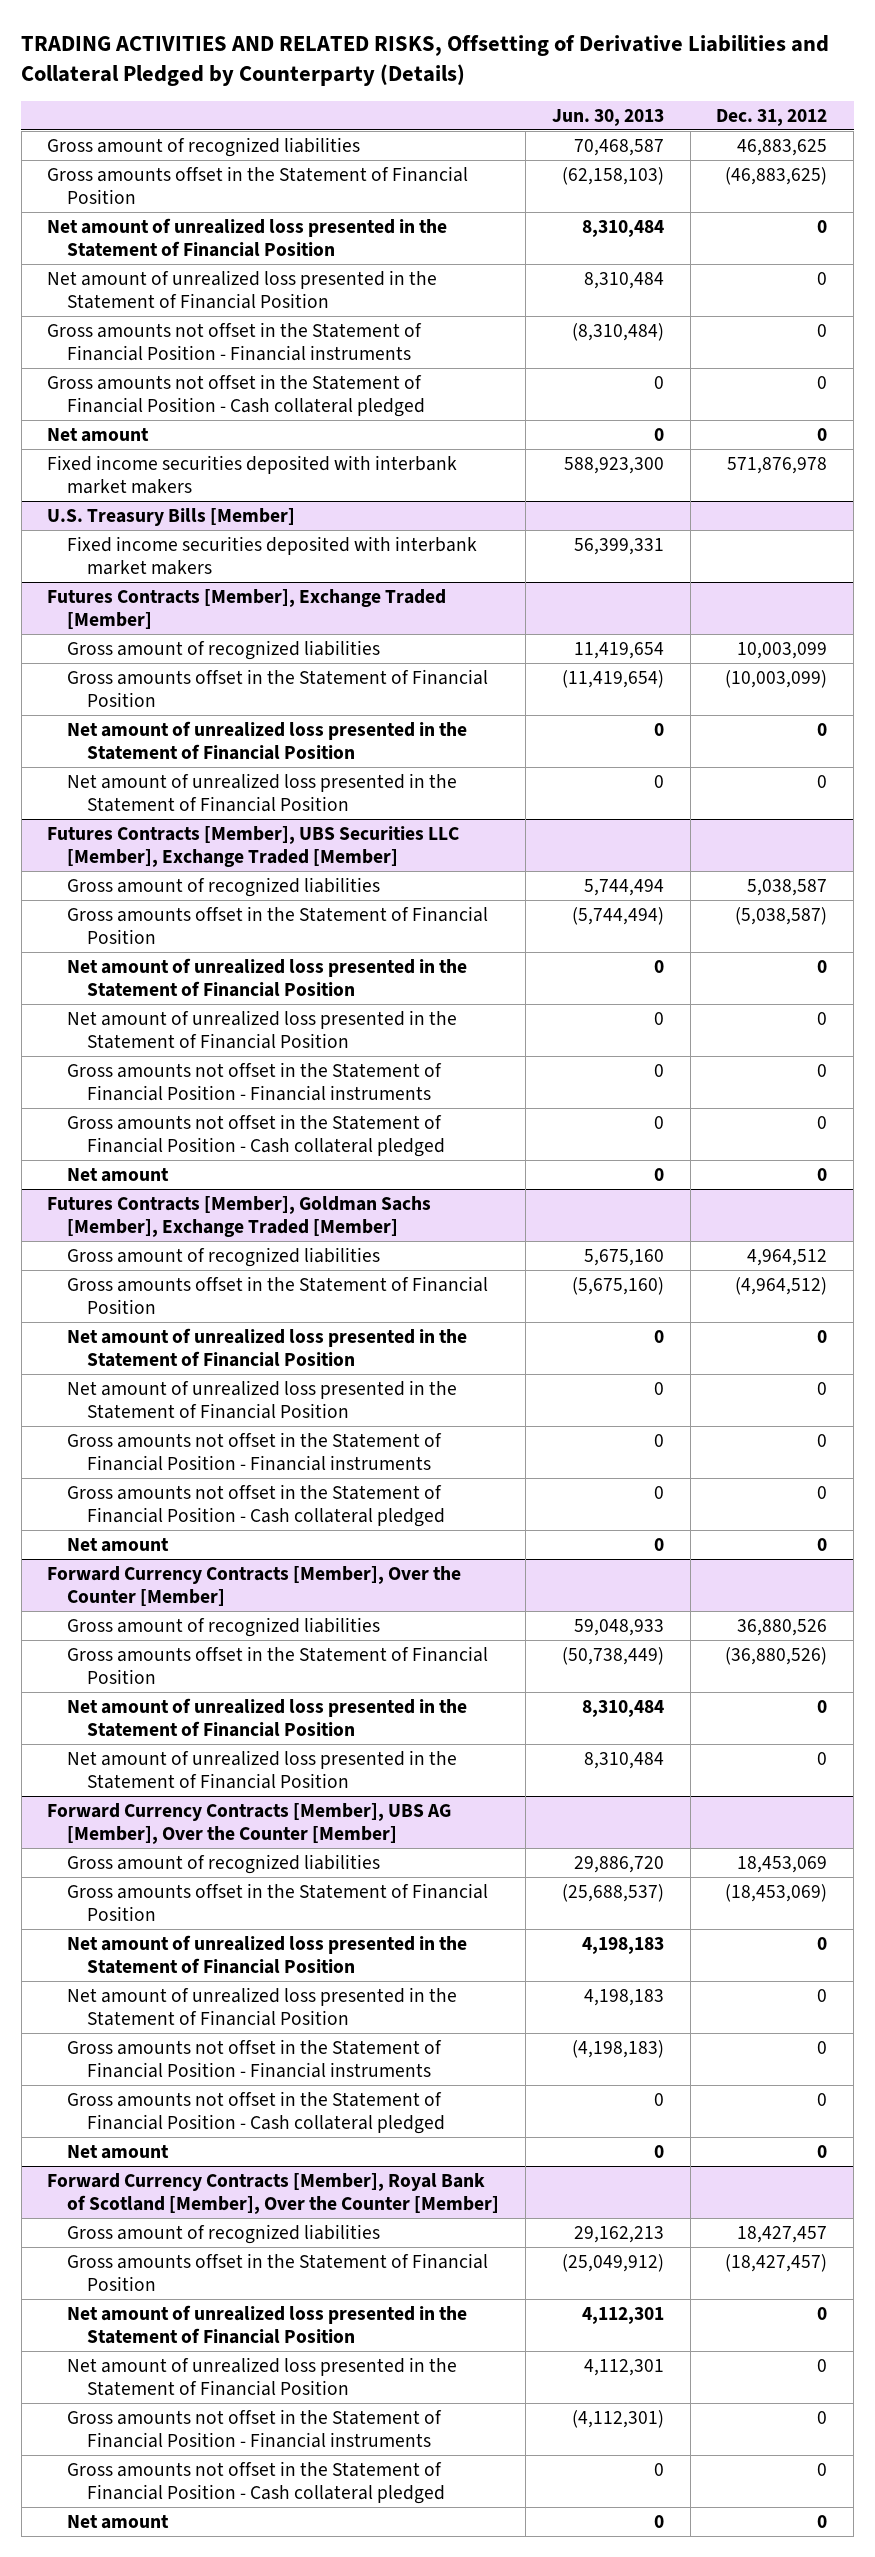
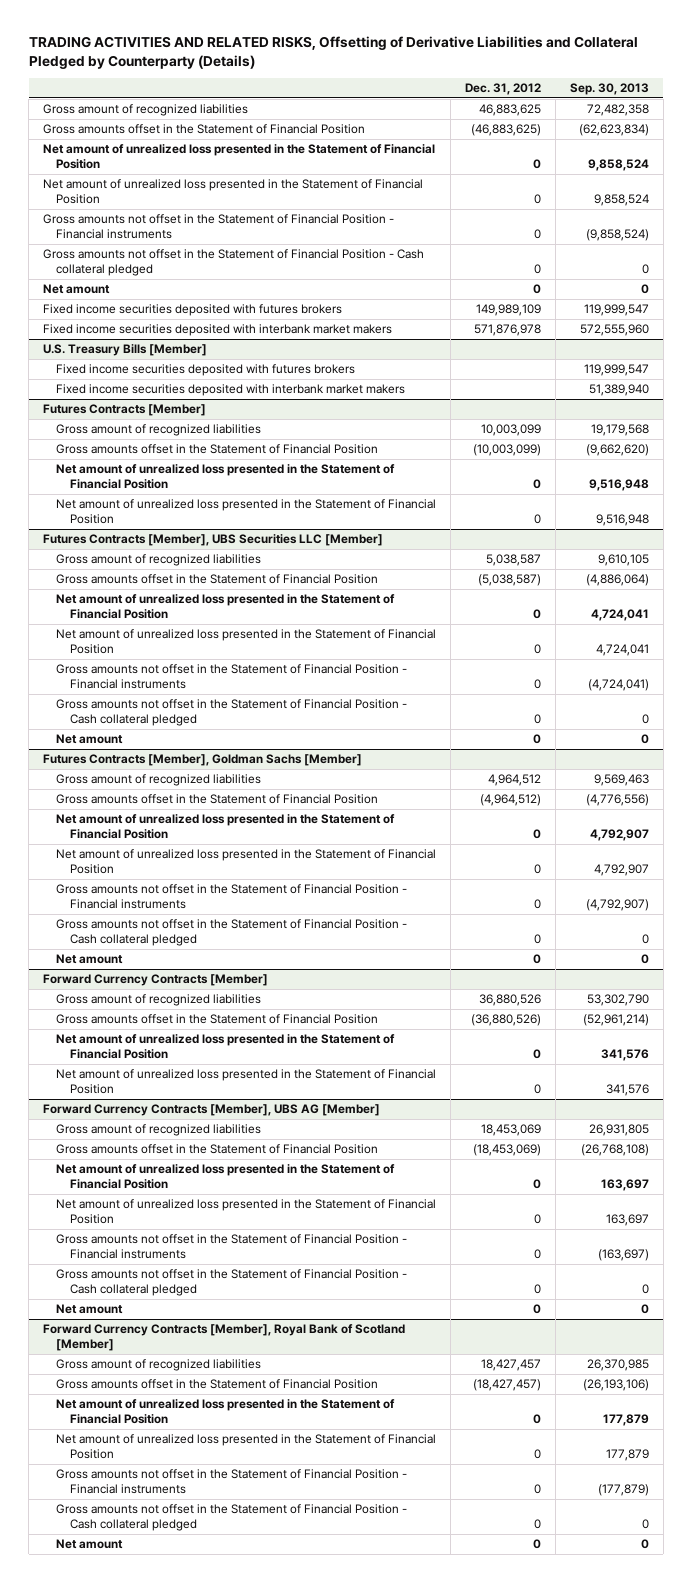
- | Jun. 30, 2013 | Dec. 31, 2012
+ | Dec. 31, 2012 | Sep. 30, 2013
+ Fixed income securities deposited with futures brokers | 149,989,109 | 119,999,547
@ U.S. Treasury Bills [Member]
+ Fixed income securities deposited with futures brokers | | 119,999,547
- Futures Contracts [Member], Exchange Traded [Member]
+ Futures Contracts [Member]
- Futures Contracts [Member], UBS Securities LLC [Member], Exchange Traded [Member]
+ Futures Contracts [Member], UBS Securities LLC [Member]
- Futures Contracts [Member], Goldman Sachs [Member], Exchange Traded [Member]
+ Futures Contracts [Member], Goldman Sachs [Member]
- Forward Currency Contracts [Member], Over the Counter [Member]
+ Forward Currency Contracts [Member]
- Forward Currency Contracts [Member], UBS AG [Member], Over the Counter [Member]
+ Forward Currency Contracts [Member], UBS AG [Member]
- Forward Currency Contracts [Member], Royal Bank of Scotland [Member], Over the Counter [Member]
+ Forward Currency Contracts [Member], Royal Bank of Scotland [Member]

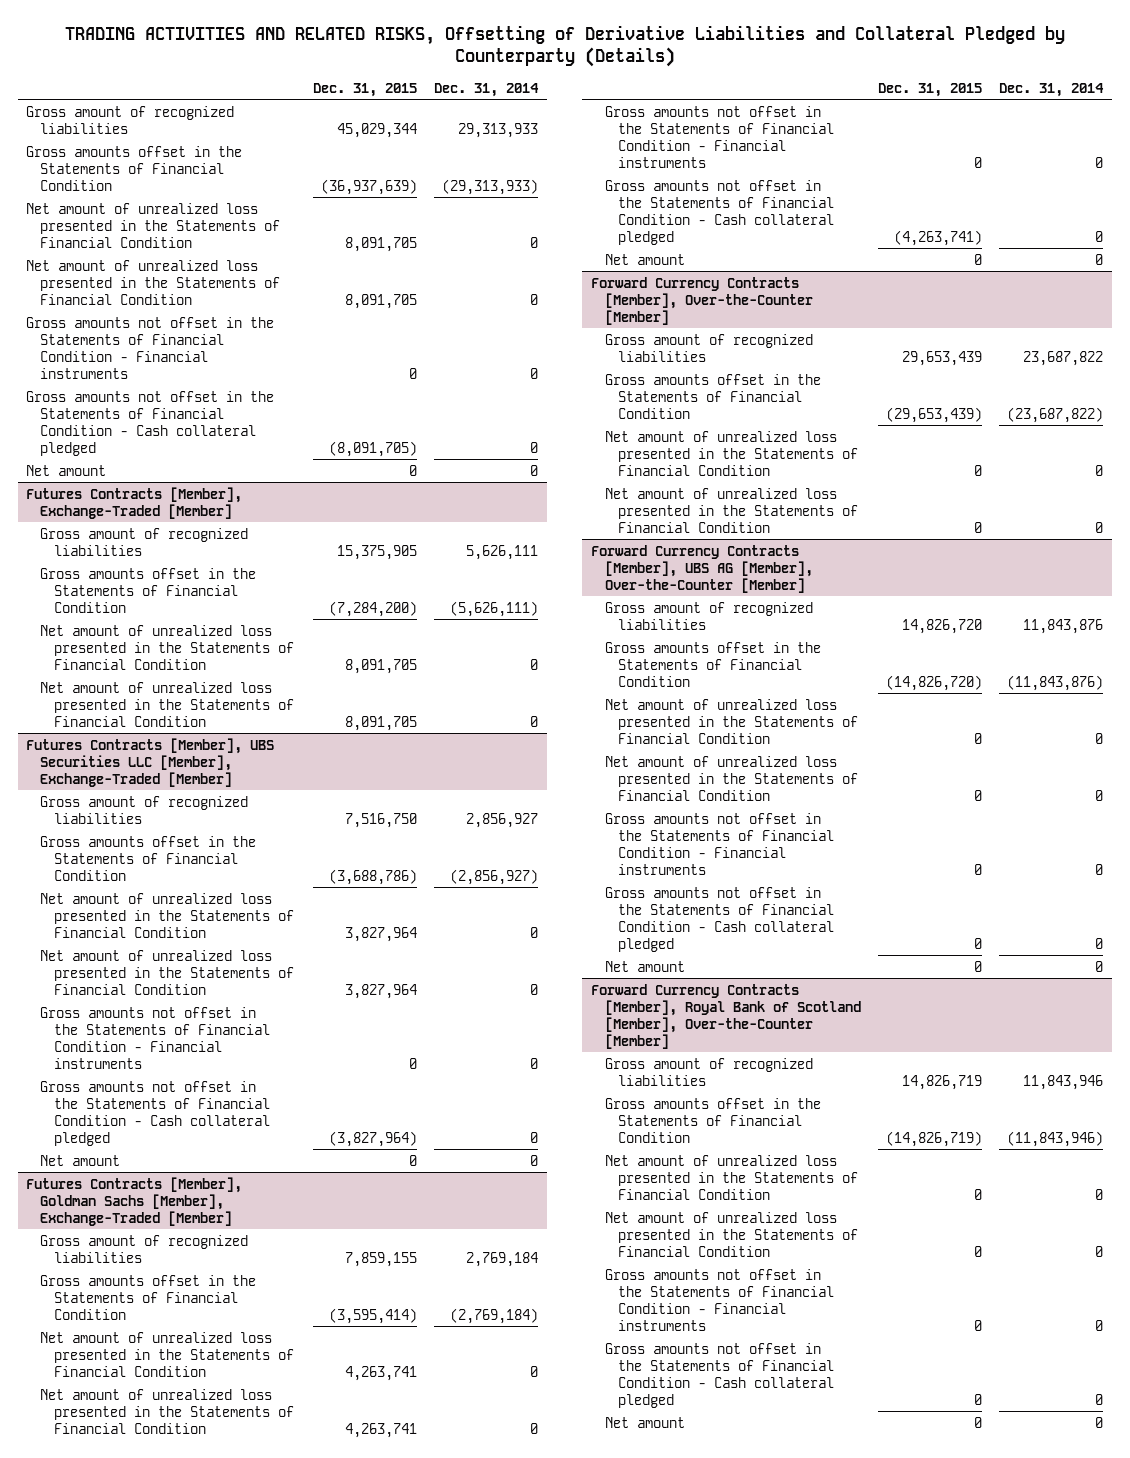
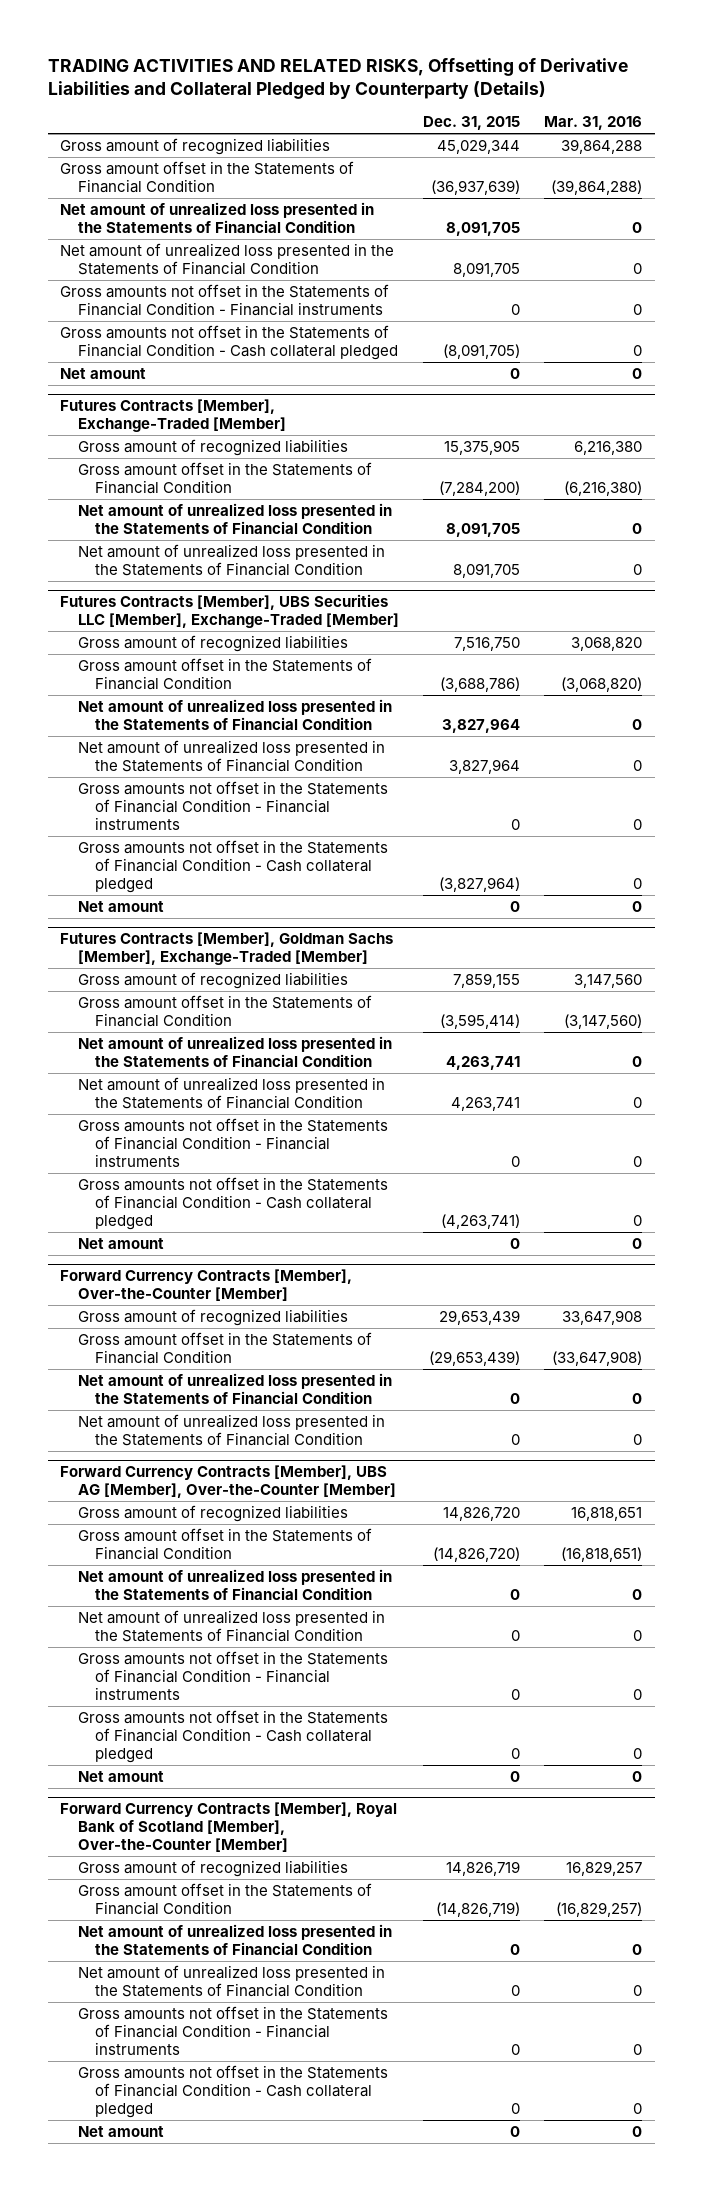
- | Dec. 31, 2015 | Dec. 31, 2014
+ | Dec. 31, 2015 | Mar. 31, 2016
- Gross amounts offset in the Statements of Financial Condition | (36,937,639) | (29,313,933)
+ Gross amount offset in the Statements of Financial Condition | (36,937,639) | (39,864,288)
@ Futures Contracts [Member], Exchange-Traded [Member]
- Gross amounts offset in the Statements of Financial Condition | (7,284,200) | (5,626,111)
+ Gross amount offset in the Statements of Financial Condition | (7,284,200) | (6,216,380)
@ Futures Contracts [Member], UBS Securities LLC [Member], Exchange-Traded [Member]
- Gross amounts offset in the Statements of Financial Condition | (3,688,786) | (2,856,927)
+ Gross amount offset in the Statements of Financial Condition | (3,688,786) | (3,068,820)
@ Futures Contracts [Member], Goldman Sachs [Member], Exchange-Traded [Member]
- Gross amounts offset in the Statements of Financial Condition | (3,595,414) | (2,769,184)
+ Gross amount offset in the Statements of Financial Condition | (3,595,414) | (3,147,560)
@ Forward Currency Contracts [Member], Over-the-Counter [Member]
- Gross amounts offset in the Statements of Financial Condition | (29,653,439) | (23,687,822)
+ Gross amount offset in the Statements of Financial Condition | (29,653,439) | (33,647,908)
@ Forward Currency Contracts [Member], UBS AG [Member], Over-the-Counter [Member]
- Gross amounts offset in the Statements of Financial Condition | (14,826,720) | (11,843,876)
+ Gross amount offset in the Statements of Financial Condition | (14,826,720) | (16,818,651)
@ Forward Currency Contracts [Member], Royal Bank of Scotland [Member], Over-the-Counter [Member]
- Gross amounts offset in the Statements of Financial Condition | (14,826,719) | (11,843,946)
+ Gross amount offset in the Statements of Financial Condition | (14,826,719) | (16,829,257)

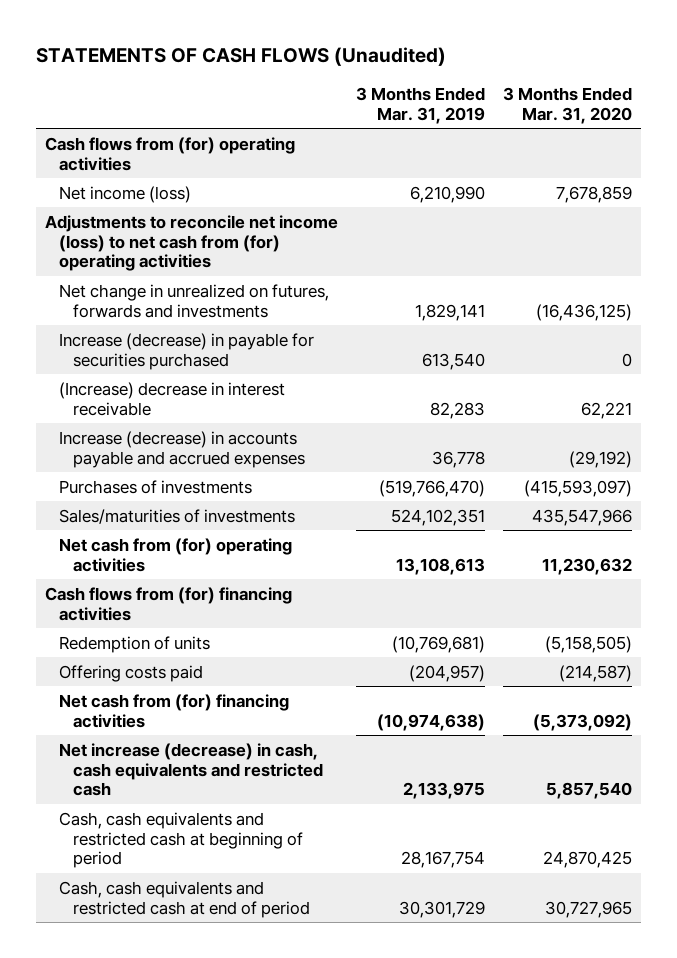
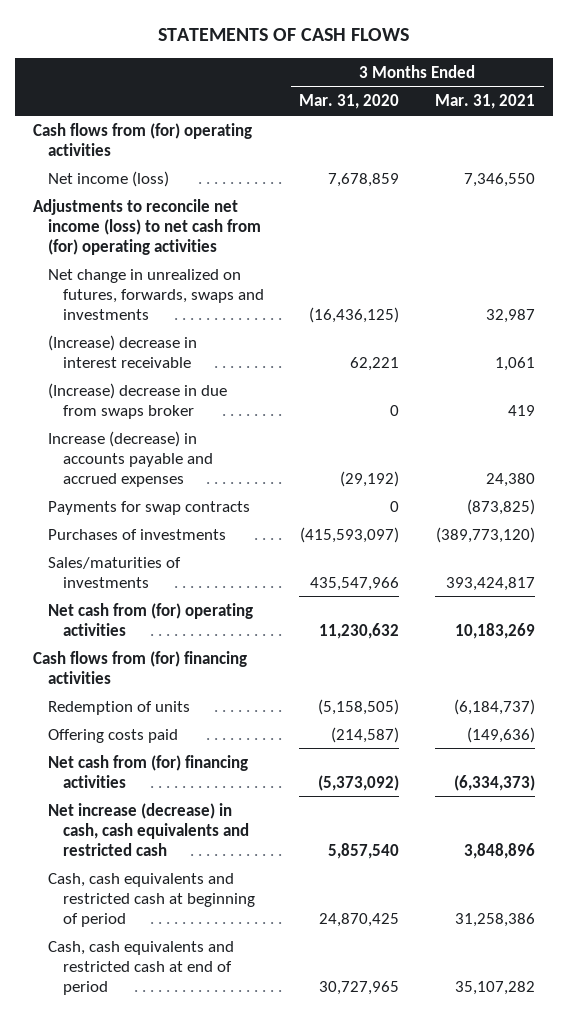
- STATEMENTS OF CASH FLOWS (Unaudited)
+ STATEMENTS OF CASH FLOWS
- | 3 Months Ended Mar. 31, 2019 | 3 Months Ended Mar. 31, 2020
+ | 3 Months Ended Mar. 31, 2020 | 3 Months Ended Mar. 31, 2021
- Net change in unrealized on futures, forwards and investments | 1,829,141 | (16,436,125)
- Increase (decrease) in payable for securities purchased | 613,540 | 0
+ Net change in unrealized on futures, forwards, swaps and investments | (16,436,125) | 32,987
+ (Increase) decrease in due from swaps broker | 0 | 419
+ Payments for swap contracts | 0 | (873,825)

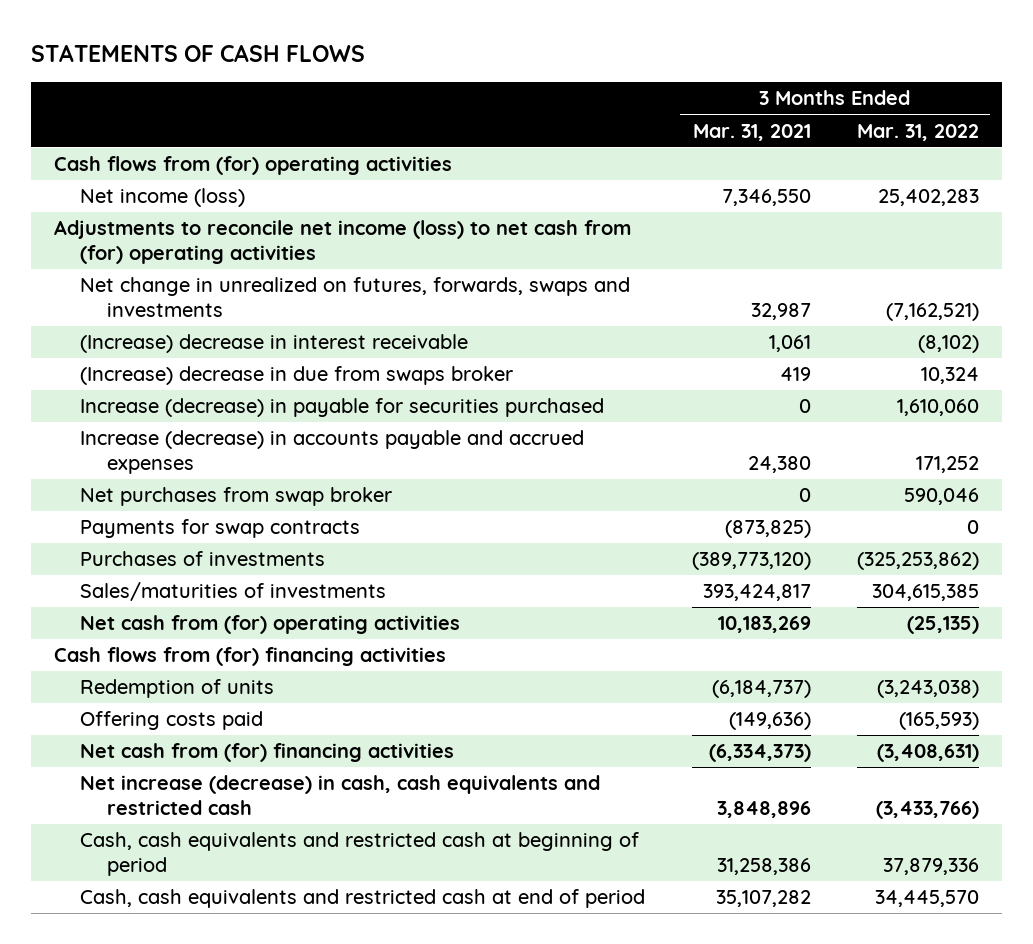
- | 3 Months Ended Mar. 31, 2020 | 3 Months Ended Mar. 31, 2021
+ | 3 Months Ended Mar. 31, 2021 | 3 Months Ended Mar. 31, 2022
+ Increase (decrease) in payable for securities purchased | 0 | 1,610,060
+ Net purchases from swap broker | 0 | 590,046

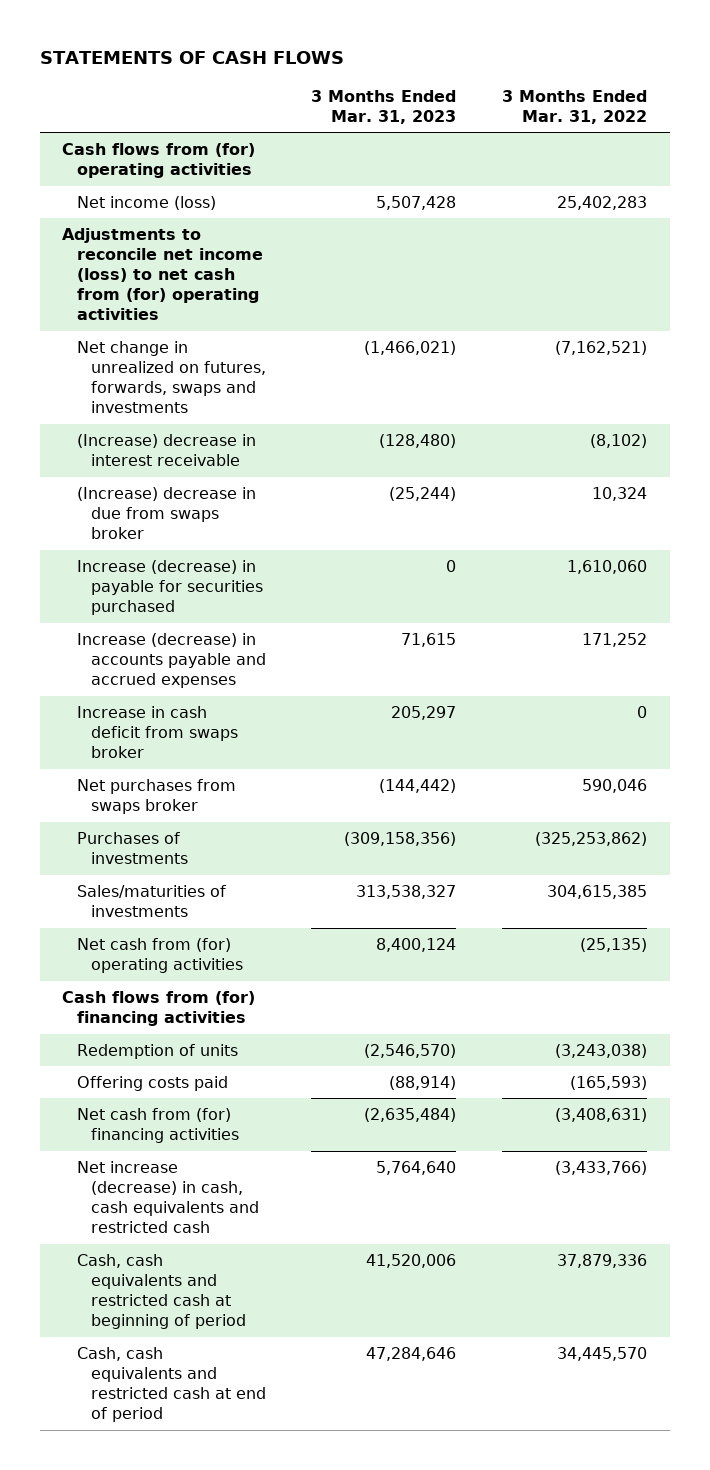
- | 3 Months Ended Mar. 31, 2021 | 3 Months Ended Mar. 31, 2022
+ | 3 Months Ended Mar. 31, 2023 | 3 Months Ended Mar. 31, 2022
- Net purchases from swap broker | 0 | 590,046
- Payments for swap contracts | (873,825) | 0
+ Increase in cash deficit from swaps broker | 205,297 | 0
+ Net purchases from swaps broker | (144,442) | 590,046

